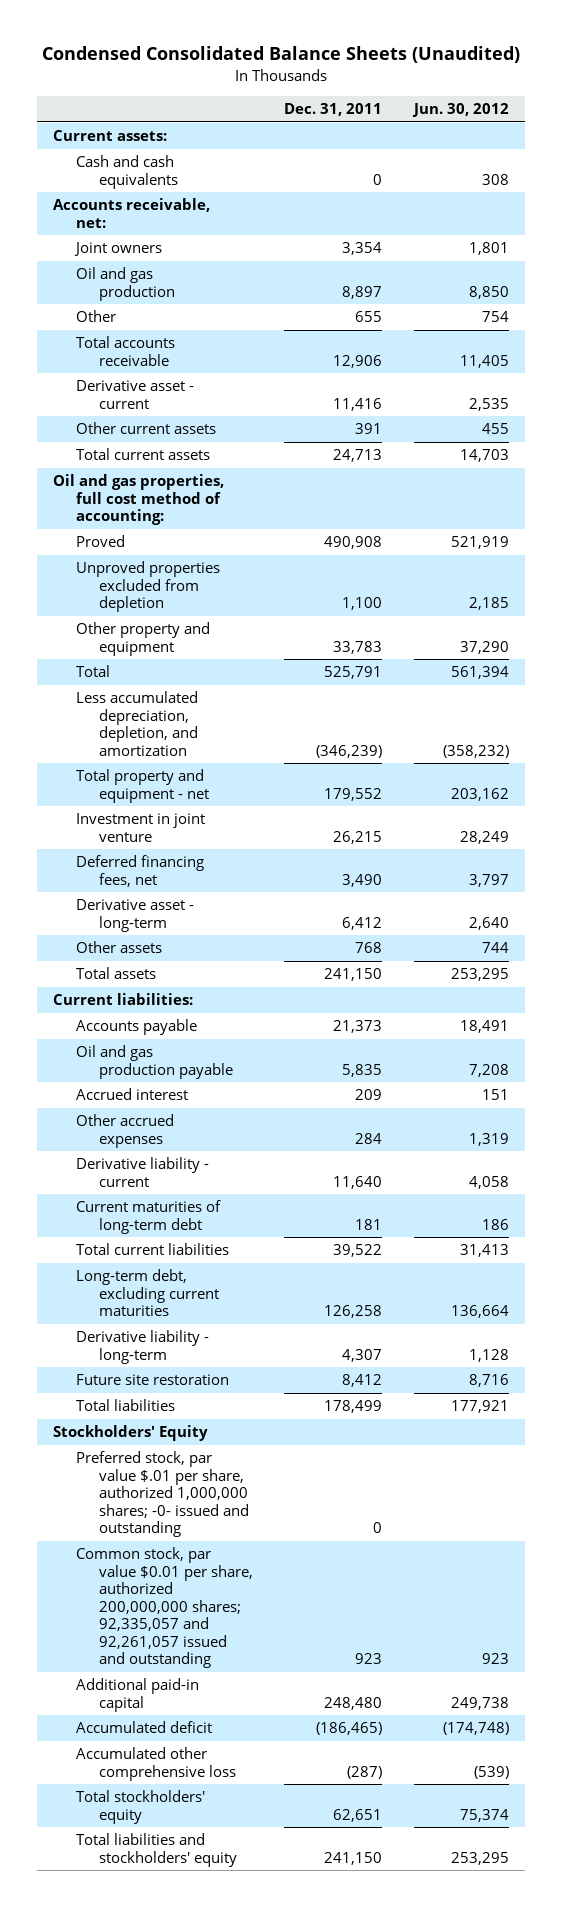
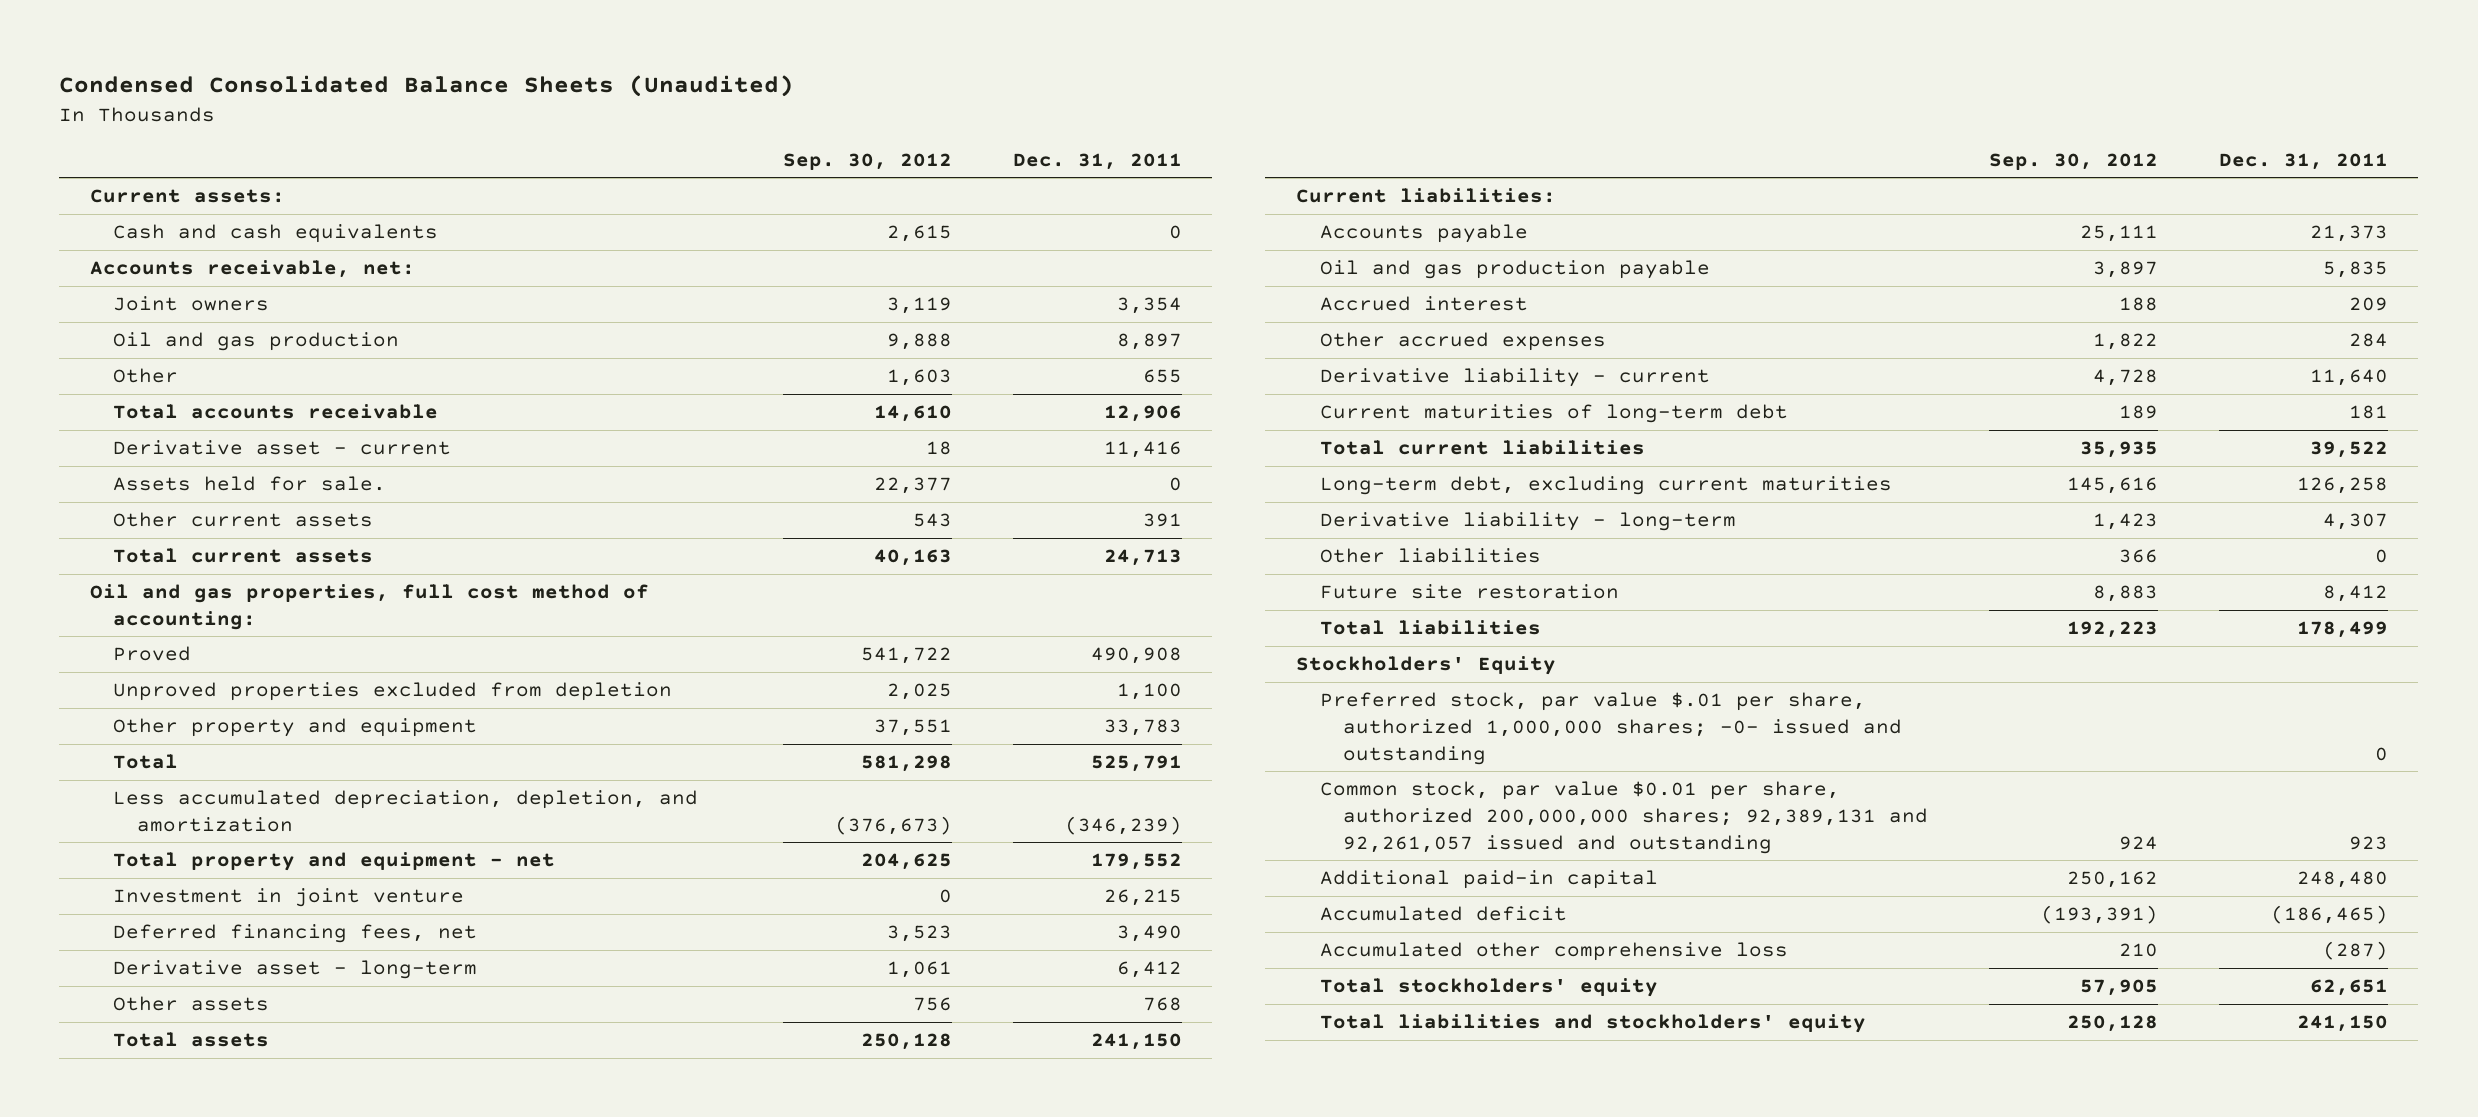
- | Dec. 31, 2011 | Jun. 30, 2012
+ | Sep. 30, 2012 | Dec. 31, 2011
+ Assets held for sale. | 22,377 | 0
+ Other liabilities | 366 | 0
- Common stock, par value $0.01 per share, authorized 200,000,000 shares; 92,335,057 and 92,261,057 issued and outstanding | 923 | 923
+ Common stock, par value $0.01 per share, authorized 200,000,000 shares; 92,389,131 and 92,261,057 issued and outstanding | 924 | 923

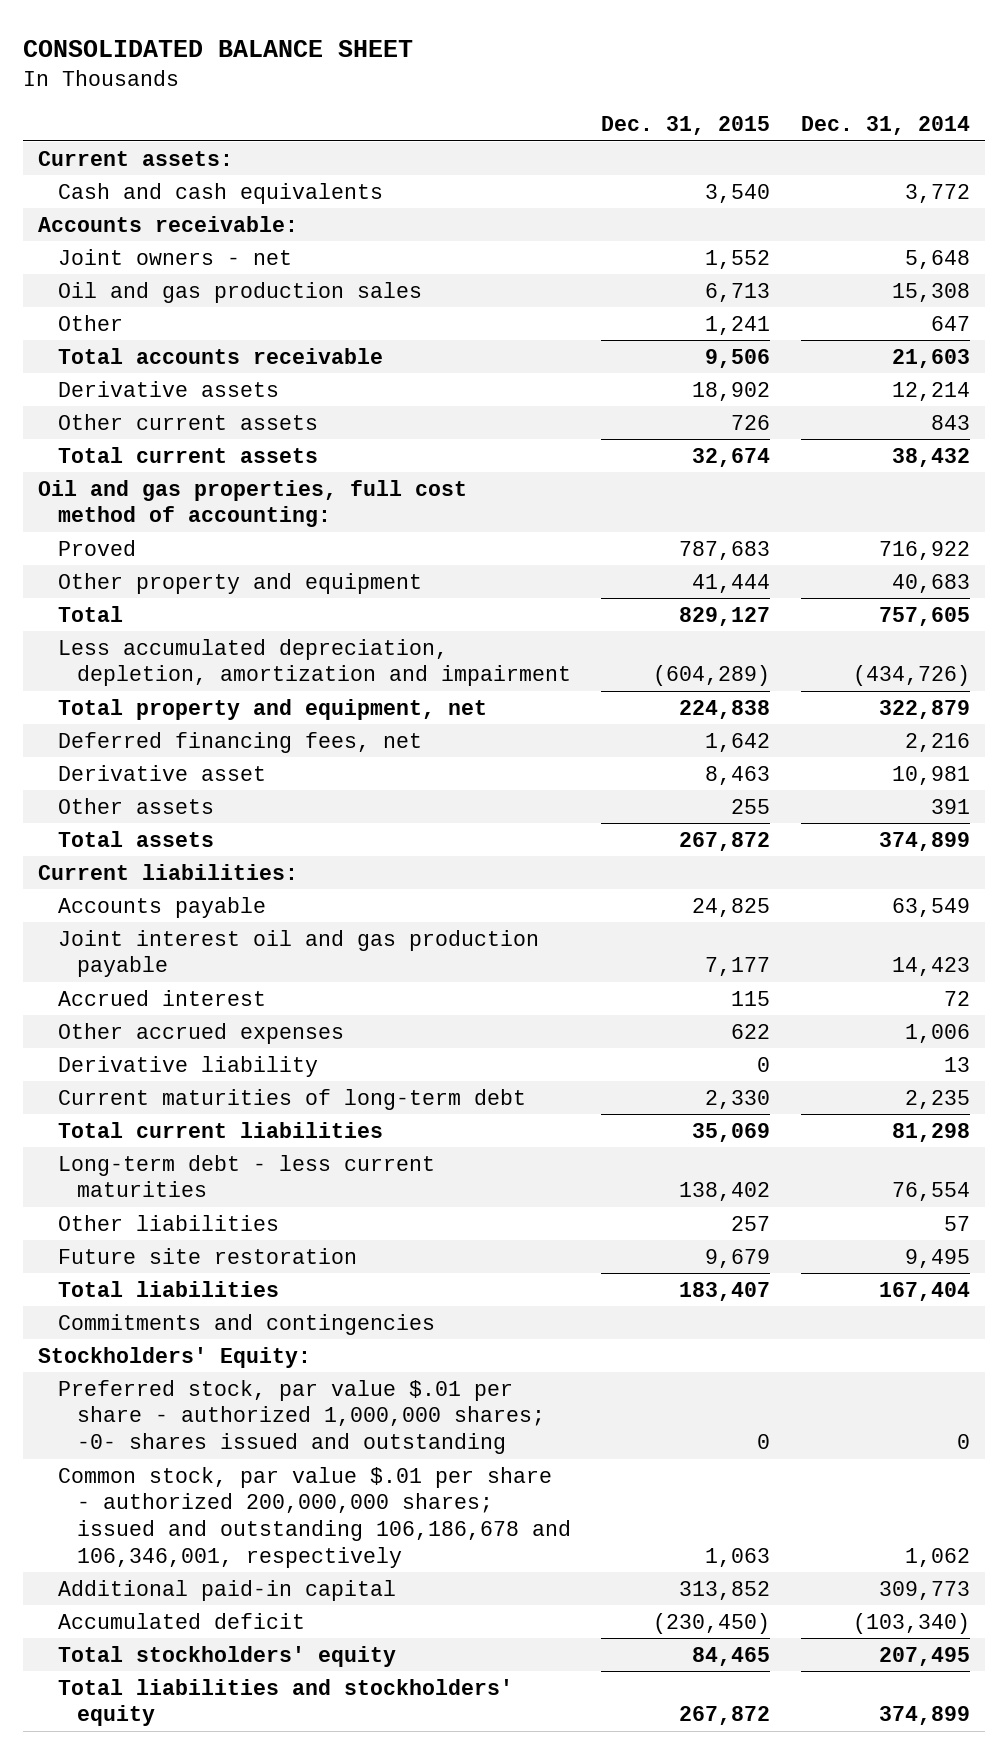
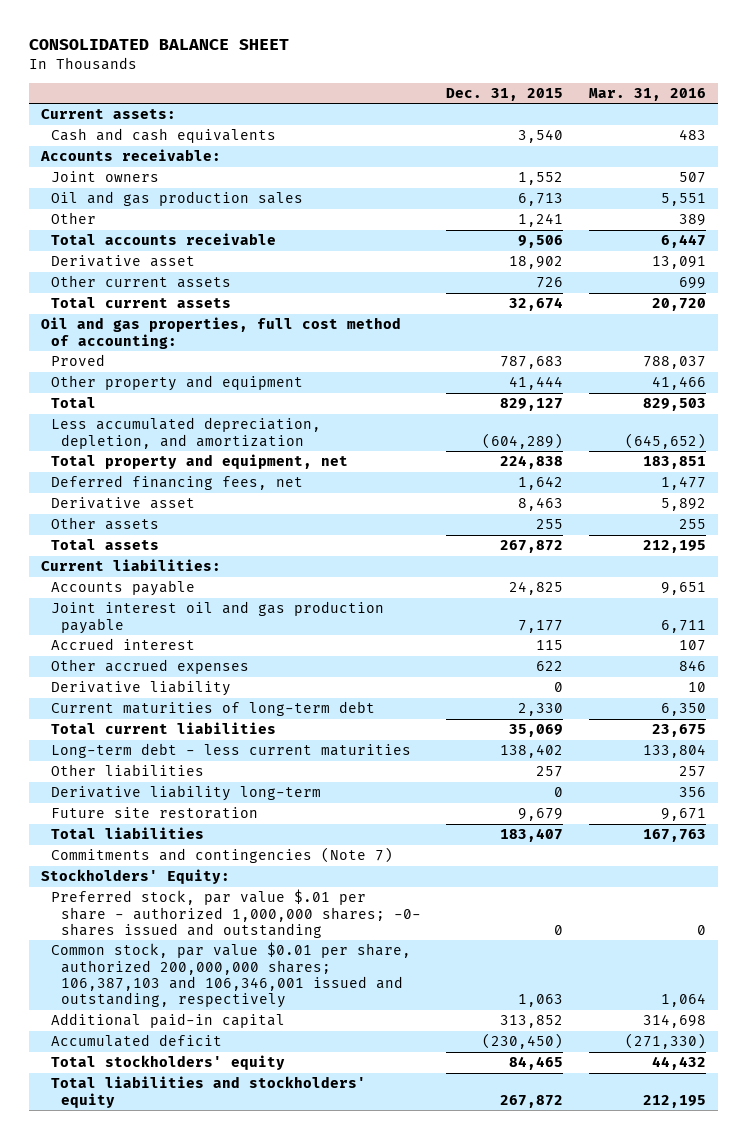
- | Dec. 31, 2015 | Dec. 31, 2014
+ | Dec. 31, 2015 | Mar. 31, 2016
- Joint owners - net | 1,552 | 5,648
+ Joint owners | 1,552 | 507
- Derivative assets | 18,902 | 12,214
+ Derivative asset | 18,902 | 13,091
- Less accumulated depreciation, depletion, amortization and impairment | (604,289) | (434,726)
+ Less accumulated depreciation, depletion, and amortization | (604,289) | (645,652)
+ Derivative liability long-term | 0 | 356
- Commitments and contingencies
+ Commitments and contingencies (Note 7)
- Common stock, par value $.01 per share - authorized 200,000,000 shares; issued and outstanding 106,186,678 and 106,346,001, respectively | 1,063 | 1,062
+ Common stock, par value $0.01 per share, authorized 200,000,000 shares; 106,387,103 and 106,346,001 issued and outstanding, respectively | 1,063 | 1,064

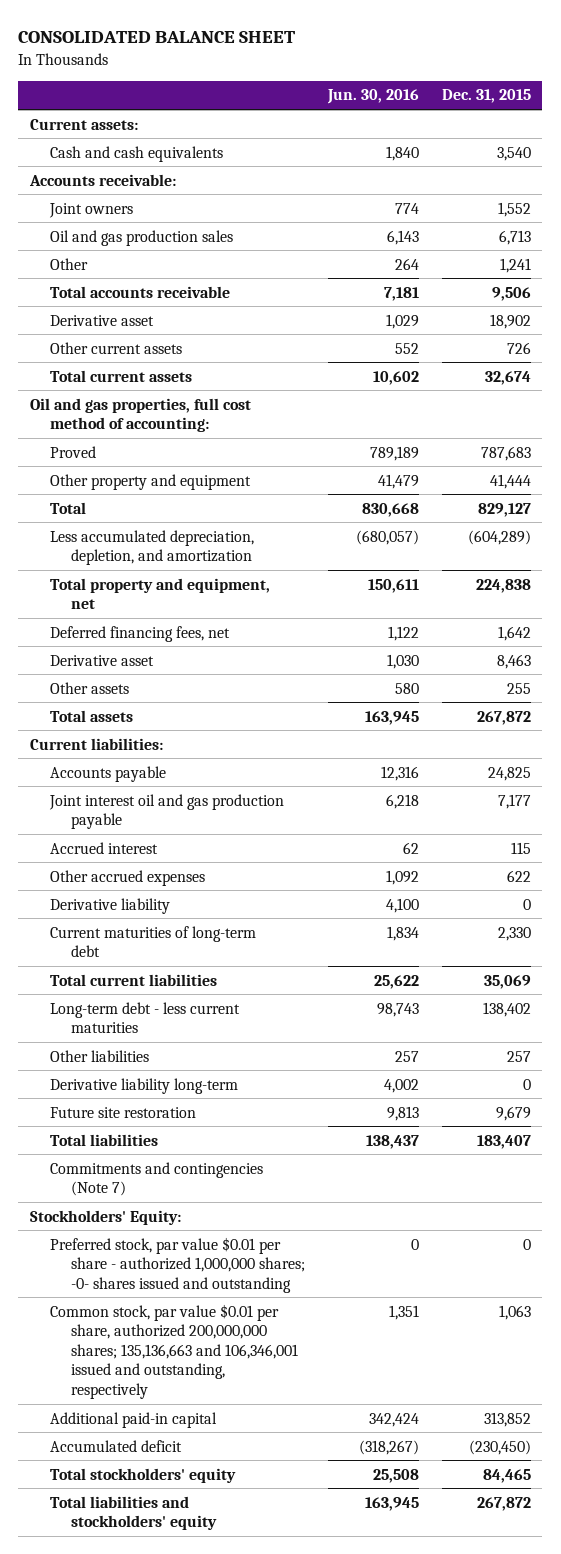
- | Dec. 31, 2015 | Mar. 31, 2016
+ | Jun. 30, 2016 | Dec. 31, 2015
- Preferred stock, par value $.01 per share - authorized 1,000,000 shares; -0- shares issued and outstanding | 0 | 0
- Common stock, par value $0.01 per share, authorized 200,000,000 shares; 106,387,103 and 106,346,001 issued and outstanding, respectively | 1,063 | 1,064
+ Preferred stock, par value $0.01 per share - authorized 1,000,000 shares; -0- shares issued and outstanding | 0 | 0
+ Common stock, par value $0.01 per share, authorized 200,000,000 shares; 135,136,663 and 106,346,001 issued and outstanding, respectively | 1,351 | 1,063

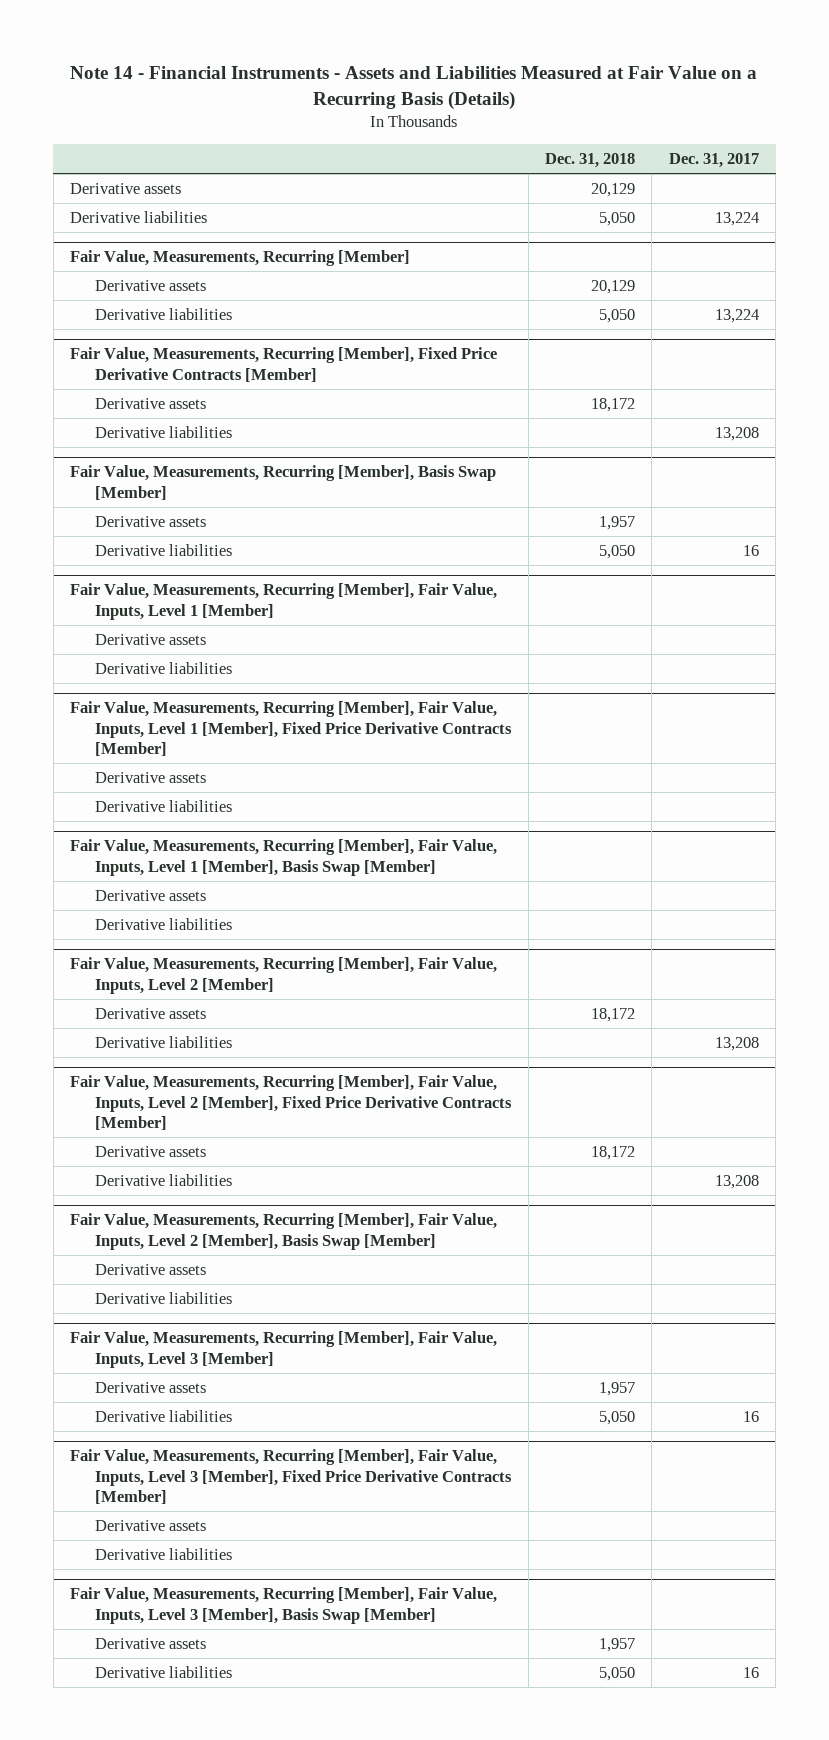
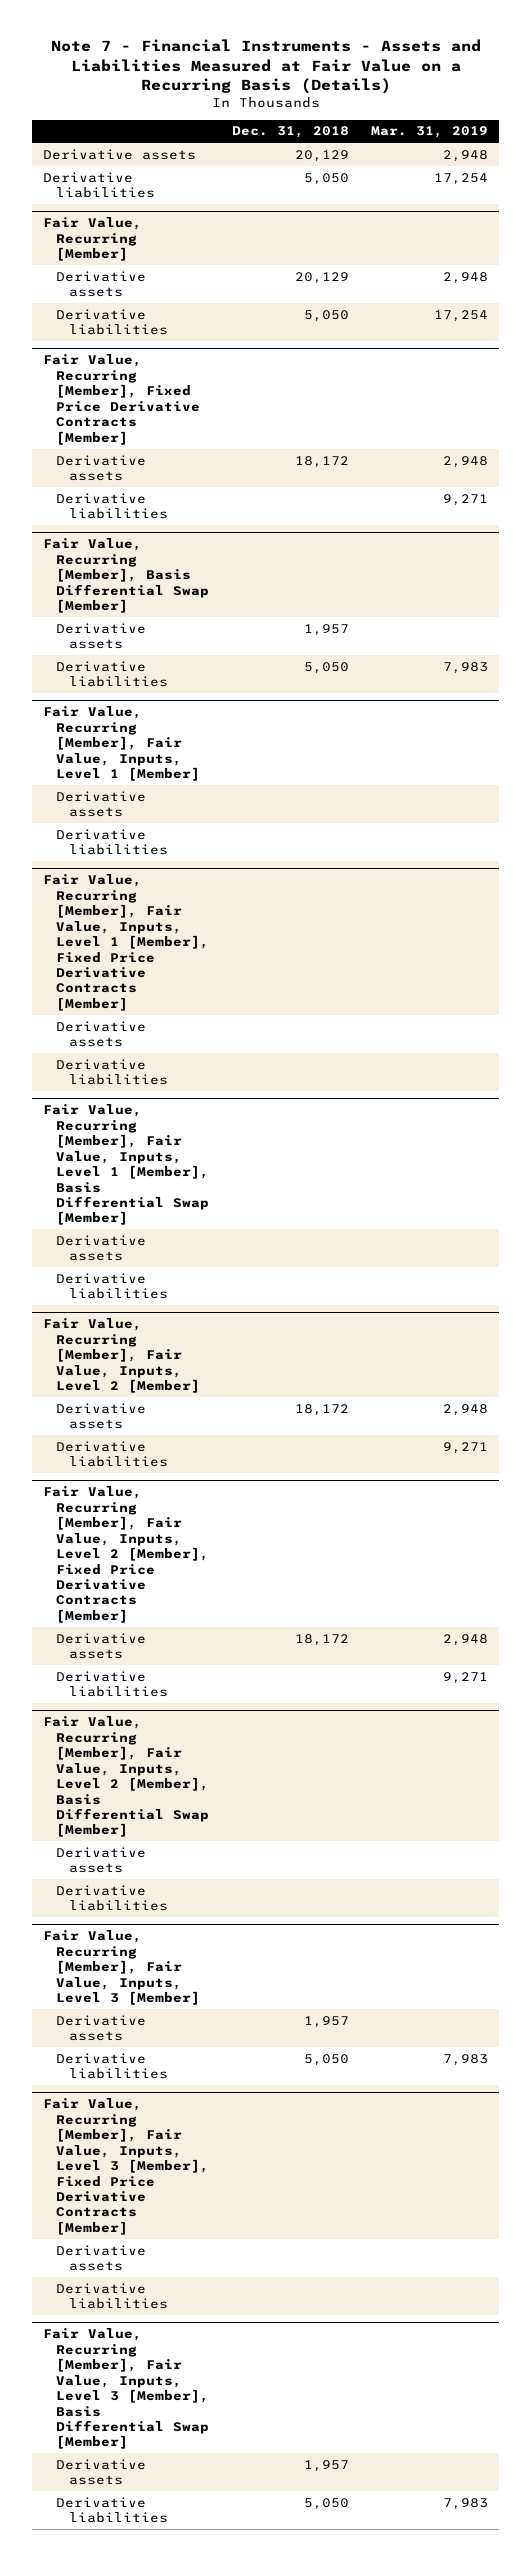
- Note 14 - Financial Instruments - Assets and Liabilities Measured at Fair Value on a Recurring Basis (Details)
+ Note 7 - Financial Instruments - Assets and Liabilities Measured at Fair Value on a Recurring Basis (Details)
- | Dec. 31, 2018 | Dec. 31, 2017
+ | Dec. 31, 2018 | Mar. 31, 2019
- Fair Value, Measurements, Recurring [Member]
+ Fair Value, Recurring [Member]
- Fair Value, Measurements, Recurring [Member], Fixed Price Derivative Contracts [Member]
+ Fair Value, Recurring [Member], Fixed Price Derivative Contracts [Member]
- Fair Value, Measurements, Recurring [Member], Basis Swap [Member]
+ Fair Value, Recurring [Member], Basis Differential Swap [Member]
- Fair Value, Measurements, Recurring [Member], Fair Value, Inputs, Level 1 [Member]
+ Fair Value, Recurring [Member], Fair Value, Inputs, Level 1 [Member]
- Fair Value, Measurements, Recurring [Member], Fair Value, Inputs, Level 1 [Member], Fixed Price Derivative Contracts [Member]
+ Fair Value, Recurring [Member], Fair Value, Inputs, Level 1 [Member], Fixed Price Derivative Contracts [Member]
- Fair Value, Measurements, Recurring [Member], Fair Value, Inputs, Level 1 [Member], Basis Swap [Member]
+ Fair Value, Recurring [Member], Fair Value, Inputs, Level 1 [Member], Basis Differential Swap [Member]
- Fair Value, Measurements, Recurring [Member], Fair Value, Inputs, Level 2 [Member]
+ Fair Value, Recurring [Member], Fair Value, Inputs, Level 2 [Member]
- Fair Value, Measurements, Recurring [Member], Fair Value, Inputs, Level 2 [Member], Fixed Price Derivative Contracts [Member]
+ Fair Value, Recurring [Member], Fair Value, Inputs, Level 2 [Member], Fixed Price Derivative Contracts [Member]
- Fair Value, Measurements, Recurring [Member], Fair Value, Inputs, Level 2 [Member], Basis Swap [Member]
+ Fair Value, Recurring [Member], Fair Value, Inputs, Level 2 [Member], Basis Differential Swap [Member]
- Fair Value, Measurements, Recurring [Member], Fair Value, Inputs, Level 3 [Member]
+ Fair Value, Recurring [Member], Fair Value, Inputs, Level 3 [Member]
- Fair Value, Measurements, Recurring [Member], Fair Value, Inputs, Level 3 [Member], Fixed Price Derivative Contracts [Member]
+ Fair Value, Recurring [Member], Fair Value, Inputs, Level 3 [Member], Fixed Price Derivative Contracts [Member]
- Fair Value, Measurements, Recurring [Member], Fair Value, Inputs, Level 3 [Member], Basis Swap [Member]
+ Fair Value, Recurring [Member], Fair Value, Inputs, Level 3 [Member], Basis Differential Swap [Member]

